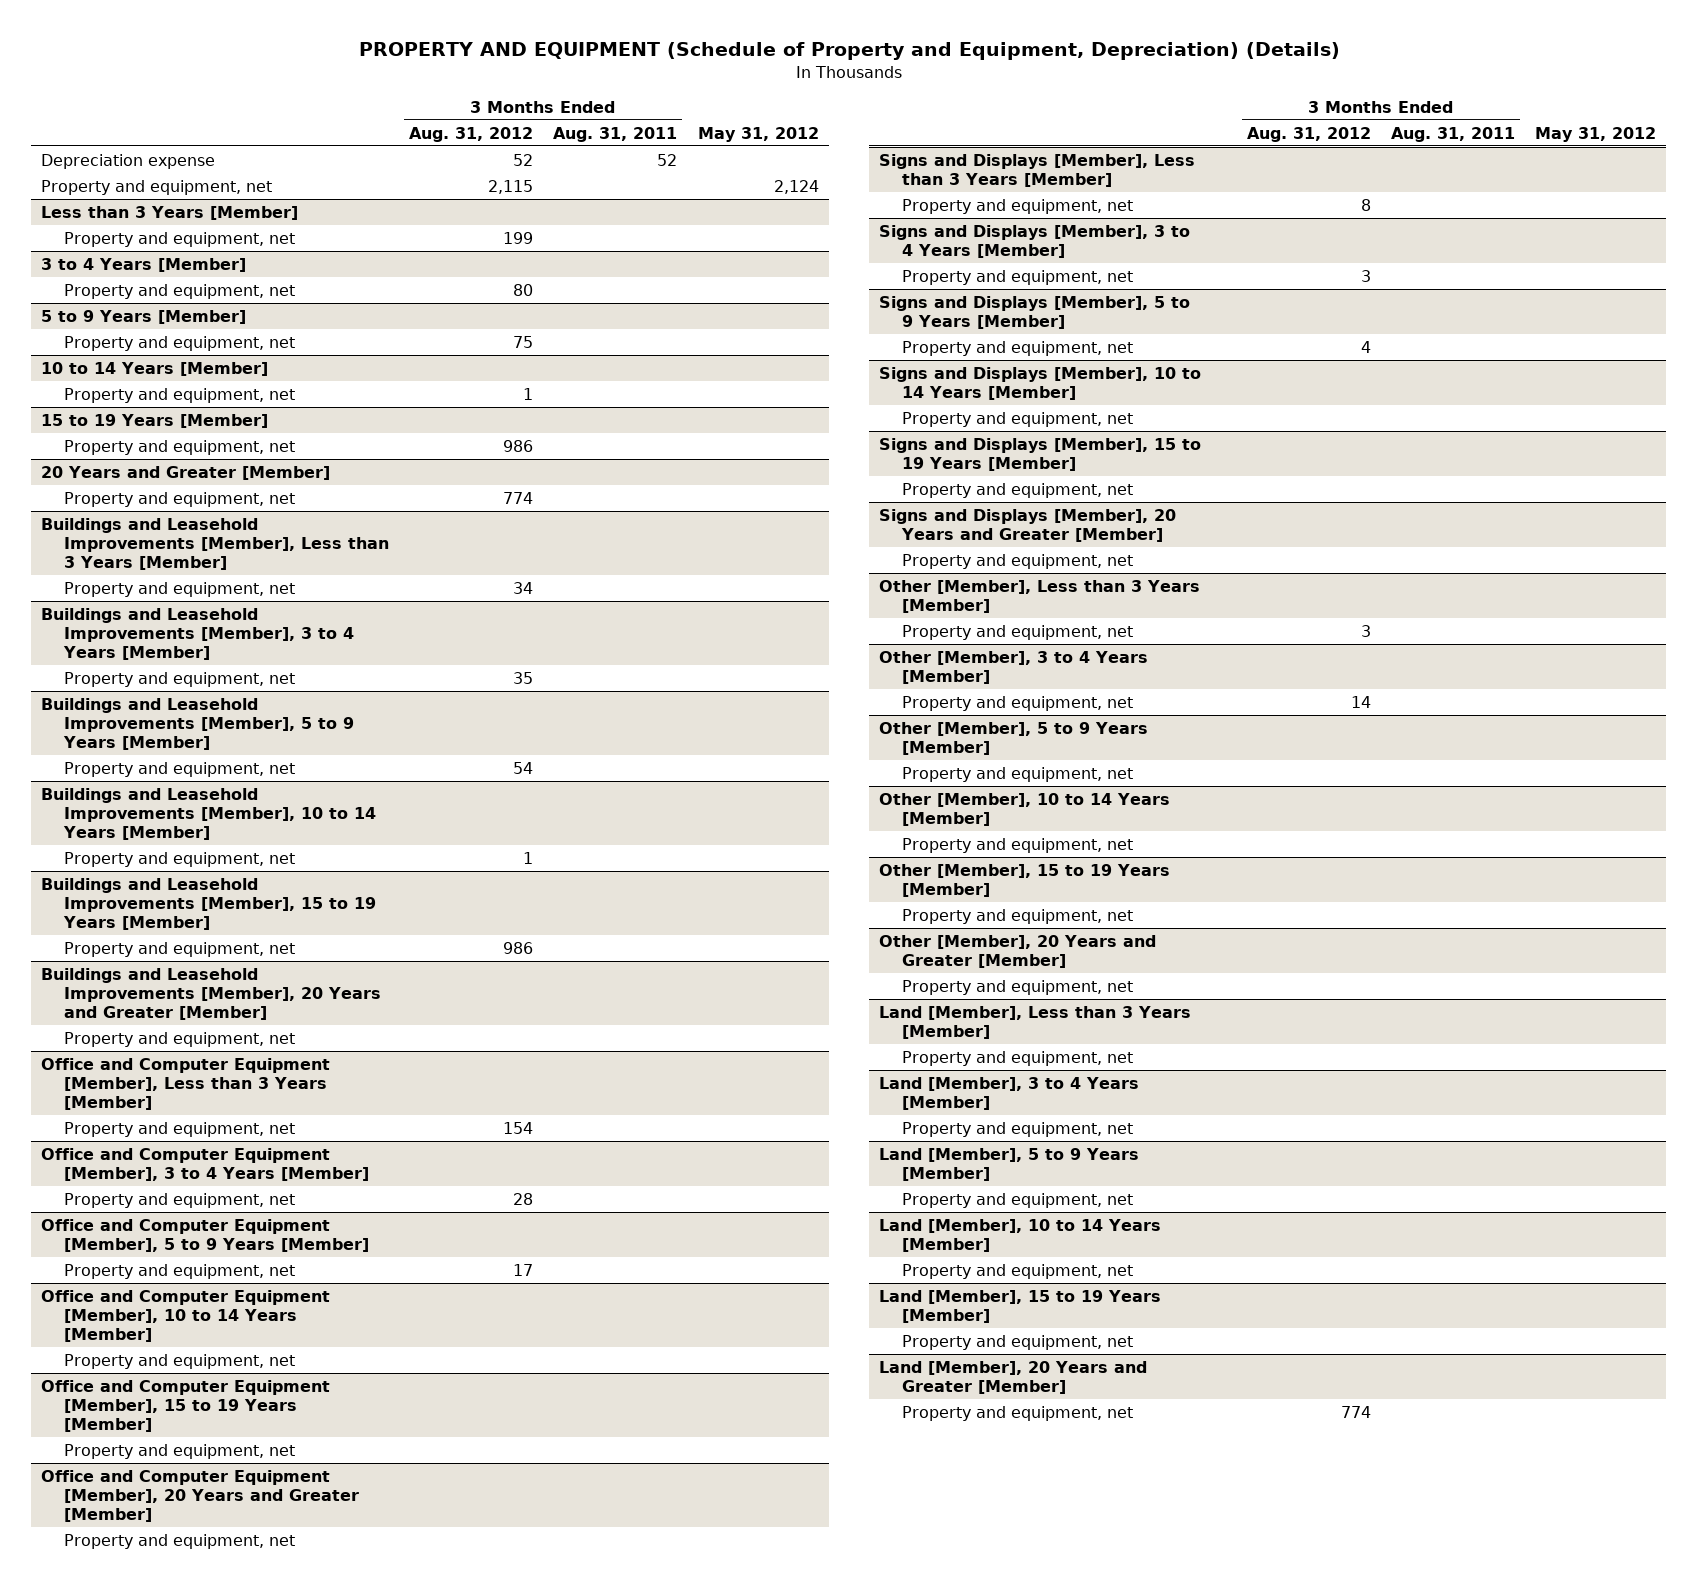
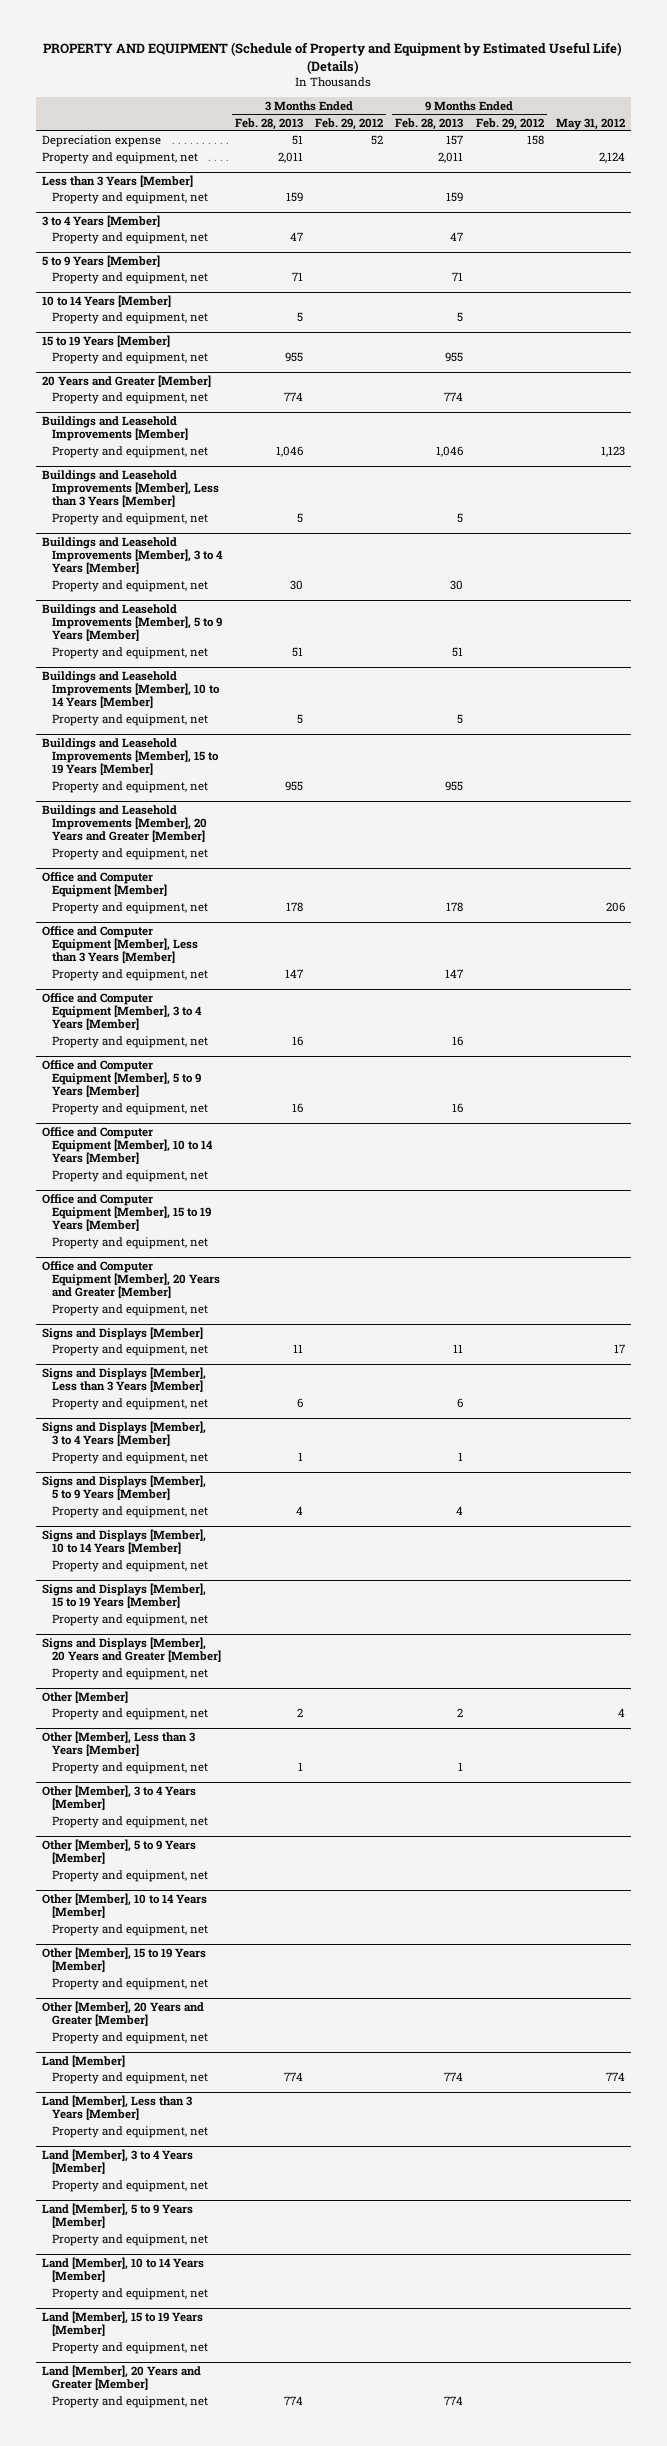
- PROPERTY AND EQUIPMENT (Schedule of Property and Equipment, Depreciation) (Details)
+ PROPERTY AND EQUIPMENT (Schedule of Property and Equipment by Estimated Useful Life) (Details)
- | 3 Months Ended Aug. 31, 2012 | 3 Months Ended Aug. 31, 2011 | May 31, 2012
+ | 3 Months Ended Feb. 28, 2013 | 3 Months Ended Feb. 29, 2012 | 9 Months Ended Feb. 28, 2013 | 9 Months Ended Feb. 29, 2012 | May 31, 2012
+ Buildings and Leasehold Improvements [Member]
+ Property and equipment, net | 1,046 | | 1,046 | | 1,123
+ Office and Computer Equipment [Member]
+ Property and equipment, net | 178 | | 178 | | 206
+ Signs and Displays [Member]
+ Property and equipment, net | 11 | | 11 | | 17
+ Other [Member]
+ Property and equipment, net | 2 | | 2 | | 4
+ Land [Member]
+ Property and equipment, net | 774 | | 774 | | 774

